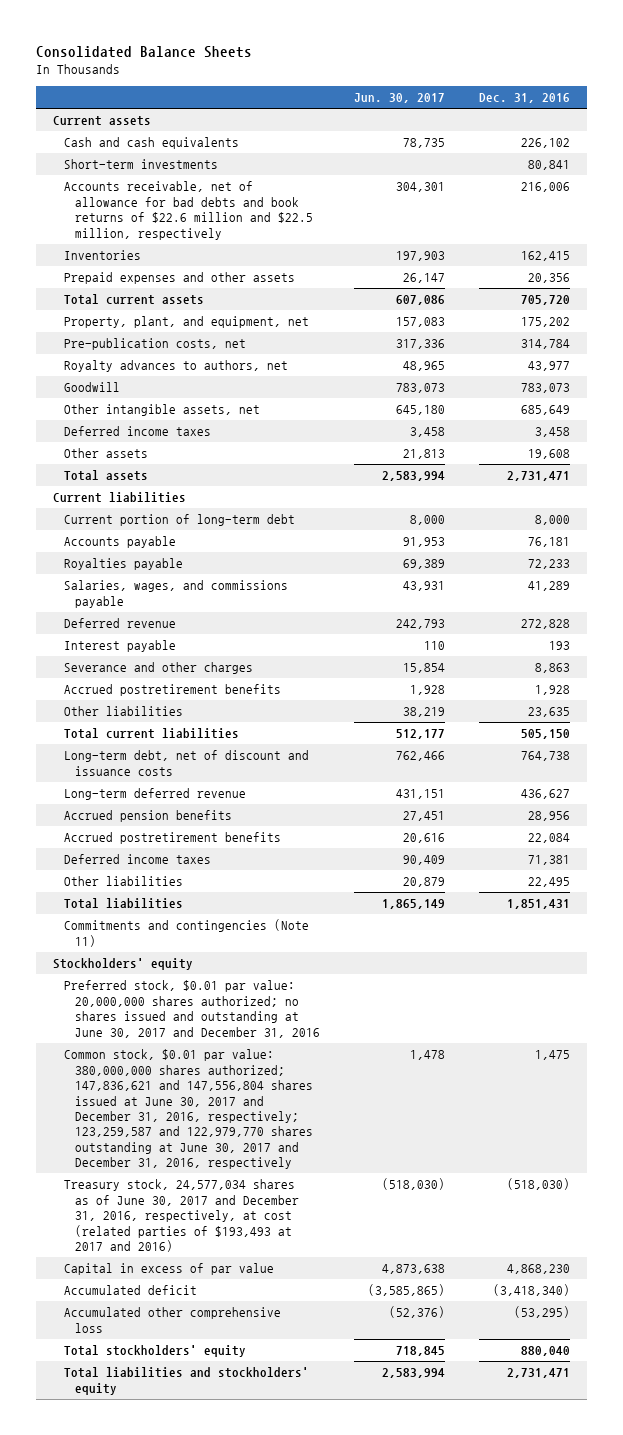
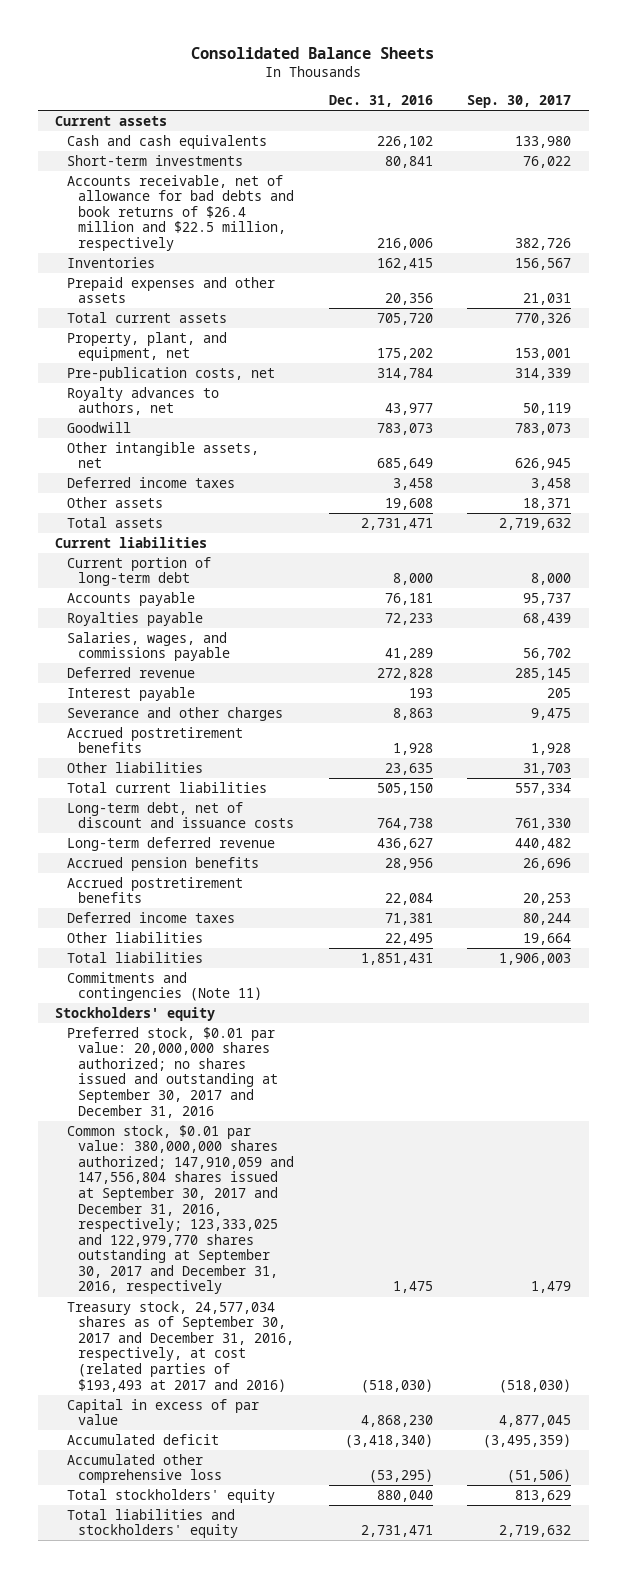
- | Jun. 30, 2017 | Dec. 31, 2016
+ | Dec. 31, 2016 | Sep. 30, 2017
- Accounts receivable, net of allowance for bad debts and book returns of $22.6 million and $22.5 million, respectively | 304,301 | 216,006
+ Accounts receivable, net of allowance for bad debts and book returns of $26.4 million and $22.5 million, respectively | 216,006 | 382,726
- Preferred stock, $0.01 par value: 20,000,000 shares authorized; no shares issued and outstanding at June 30, 2017 and December 31, 2016
- Common stock, $0.01 par value: 380,000,000 shares authorized; 147,836,621 and 147,556,804 shares issued at June 30, 2017 and December 31, 2016, respectively; 123,259,587 and 122,979,770 shares outstanding at June 30, 2017 and December 31, 2016, respectively | 1,478 | 1,475
- Treasury stock, 24,577,034 shares as of June 30, 2017 and December 31, 2016, respectively, at cost (related parties of $193,493 at 2017 and 2016) | (518,030) | (518,030)
+ Preferred stock, $0.01 par value: 20,000,000 shares authorized; no shares issued and outstanding at September 30, 2017 and December 31, 2016
+ Common stock, $0.01 par value: 380,000,000 shares authorized; 147,910,059 and 147,556,804 shares issued at September 30, 2017 and December 31, 2016, respectively; 123,333,025 and 122,979,770 shares outstanding at September 30, 2017 and December 31, 2016, respectively | 1,475 | 1,479
+ Treasury stock, 24,577,034 shares as of September 30, 2017 and December 31, 2016, respectively, at cost (related parties of $193,493 at 2017 and 2016) | (518,030) | (518,030)

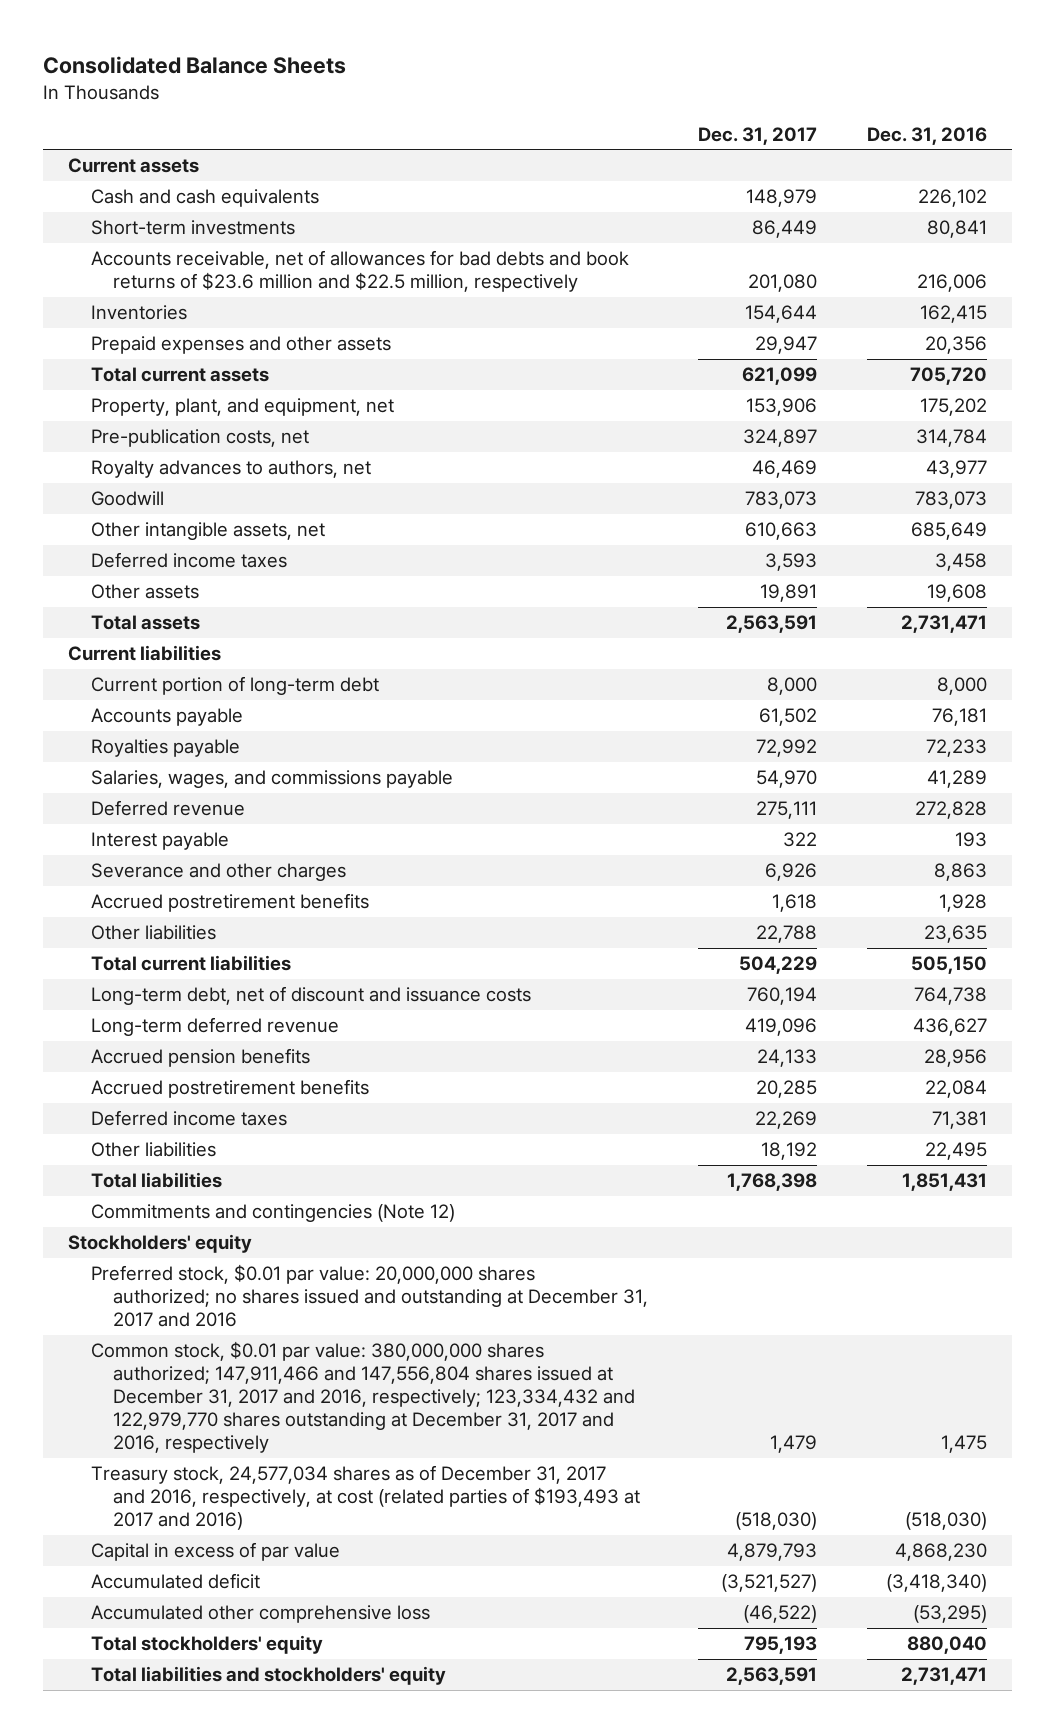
- | Dec. 31, 2016 | Sep. 30, 2017
+ | Dec. 31, 2017 | Dec. 31, 2016
- Accounts receivable, net of allowance for bad debts and book returns of $26.4 million and $22.5 million, respectively | 216,006 | 382,726
+ Accounts receivable, net of allowances for bad debts and book returns of $23.6 million and $22.5 million, respectively | 201,080 | 216,006
- Commitments and contingencies (Note 11)
+ Commitments and contingencies (Note 12)
- Preferred stock, $0.01 par value: 20,000,000 shares authorized; no shares issued and outstanding at September 30, 2017 and December 31, 2016
- Common stock, $0.01 par value: 380,000,000 shares authorized; 147,910,059 and 147,556,804 shares issued at September 30, 2017 and December 31, 2016, respectively; 123,333,025 and 122,979,770 shares outstanding at September 30, 2017 and December 31, 2016, respectively | 1,475 | 1,479
- Treasury stock, 24,577,034 shares as of September 30, 2017 and December 31, 2016, respectively, at cost (related parties of $193,493 at 2017 and 2016) | (518,030) | (518,030)
+ Preferred stock, $0.01 par value: 20,000,000 shares authorized; no shares issued and outstanding at December 31, 2017 and 2016
+ Common stock, $0.01 par value: 380,000,000 shares authorized; 147,911,466 and 147,556,804 shares issued at December 31, 2017 and 2016, respectively; 123,334,432 and 122,979,770 shares outstanding at December 31, 2017 and 2016, respectively | 1,479 | 1,475
+ Treasury stock, 24,577,034 shares as of December 31, 2017 and 2016, respectively, at cost (related parties of $193,493 at 2017 and 2016) | (518,030) | (518,030)

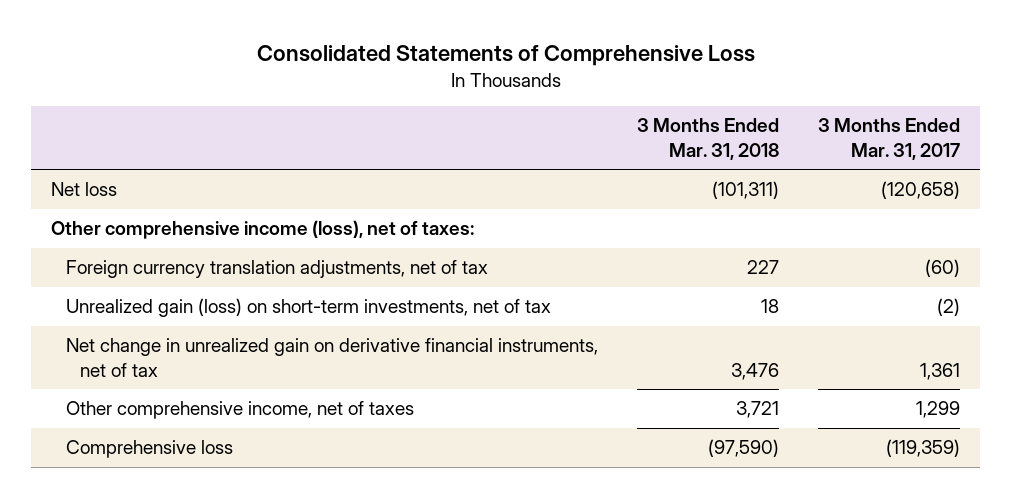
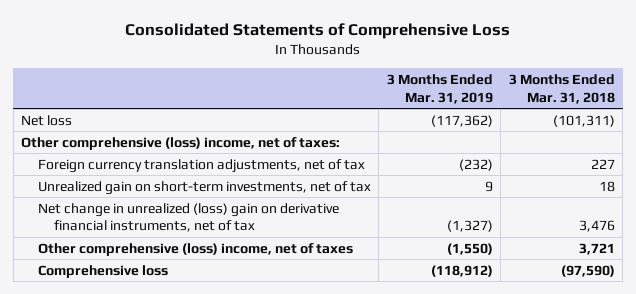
- | 3 Months Ended Mar. 31, 2018 | 3 Months Ended Mar. 31, 2017
+ | 3 Months Ended Mar. 31, 2019 | 3 Months Ended Mar. 31, 2018
- Other comprehensive income (loss), net of taxes:
+ Other comprehensive (loss) income, net of taxes:
- Unrealized gain (loss) on short-term investments, net of tax | 18 | (2)
- Net change in unrealized gain on derivative financial instruments, net of tax | 3,476 | 1,361
- Other comprehensive income, net of taxes | 3,721 | 1,299
+ Unrealized gain on short-term investments, net of tax | 9 | 18
+ Net change in unrealized (loss) gain on derivative financial instruments, net of tax | (1,327) | 3,476
+ Other comprehensive (loss) income, net of taxes | (1,550) | 3,721

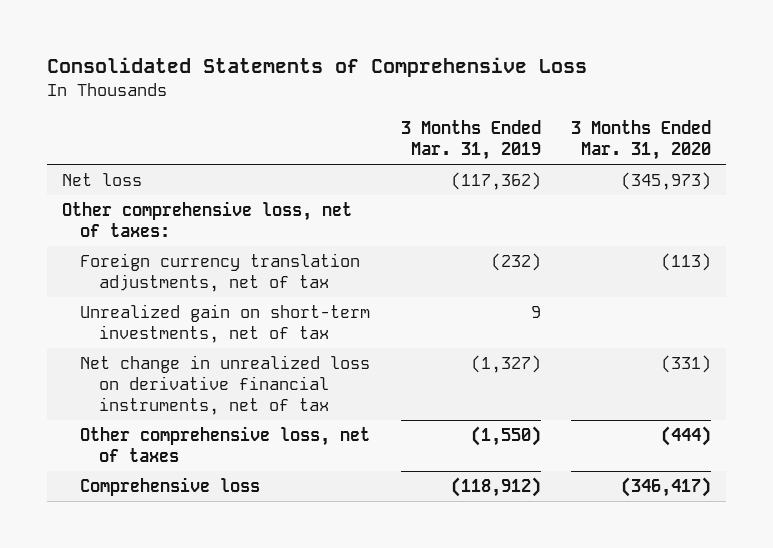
- | 3 Months Ended Mar. 31, 2019 | 3 Months Ended Mar. 31, 2018
+ | 3 Months Ended Mar. 31, 2019 | 3 Months Ended Mar. 31, 2020
- Other comprehensive (loss) income, net of taxes:
+ Other comprehensive loss, net of taxes:
- Net change in unrealized (loss) gain on derivative financial instruments, net of tax | (1,327) | 3,476
- Other comprehensive (loss) income, net of taxes | (1,550) | 3,721
+ Net change in unrealized loss on derivative financial instruments, net of tax | (1,327) | (331)
+ Other comprehensive loss, net of taxes | (1,550) | (444)

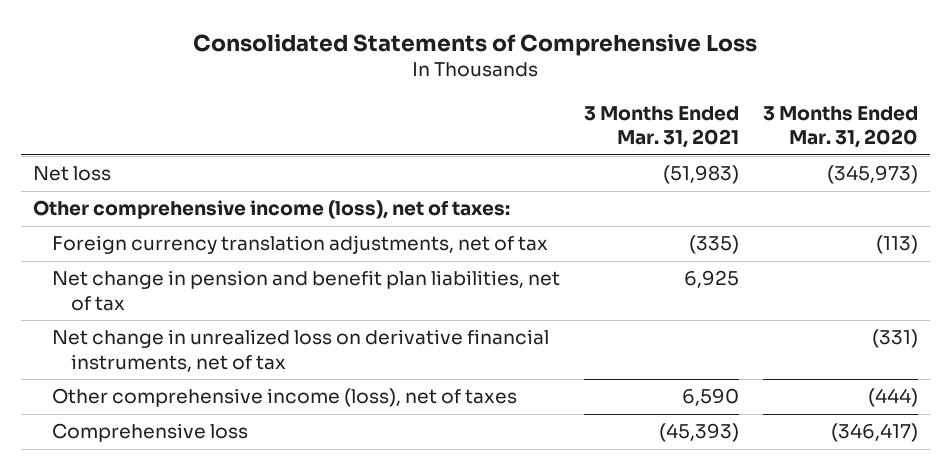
- | 3 Months Ended Mar. 31, 2019 | 3 Months Ended Mar. 31, 2020
+ | 3 Months Ended Mar. 31, 2021 | 3 Months Ended Mar. 31, 2020
- Other comprehensive loss, net of taxes:
+ Other comprehensive income (loss), net of taxes:
- Unrealized gain on short-term investments, net of tax | 9 |
+ Net change in pension and benefit plan liabilities, net of tax | 6,925 |
- Other comprehensive loss, net of taxes | (1,550) | (444)
+ Other comprehensive income (loss), net of taxes | 6,590 | (444)

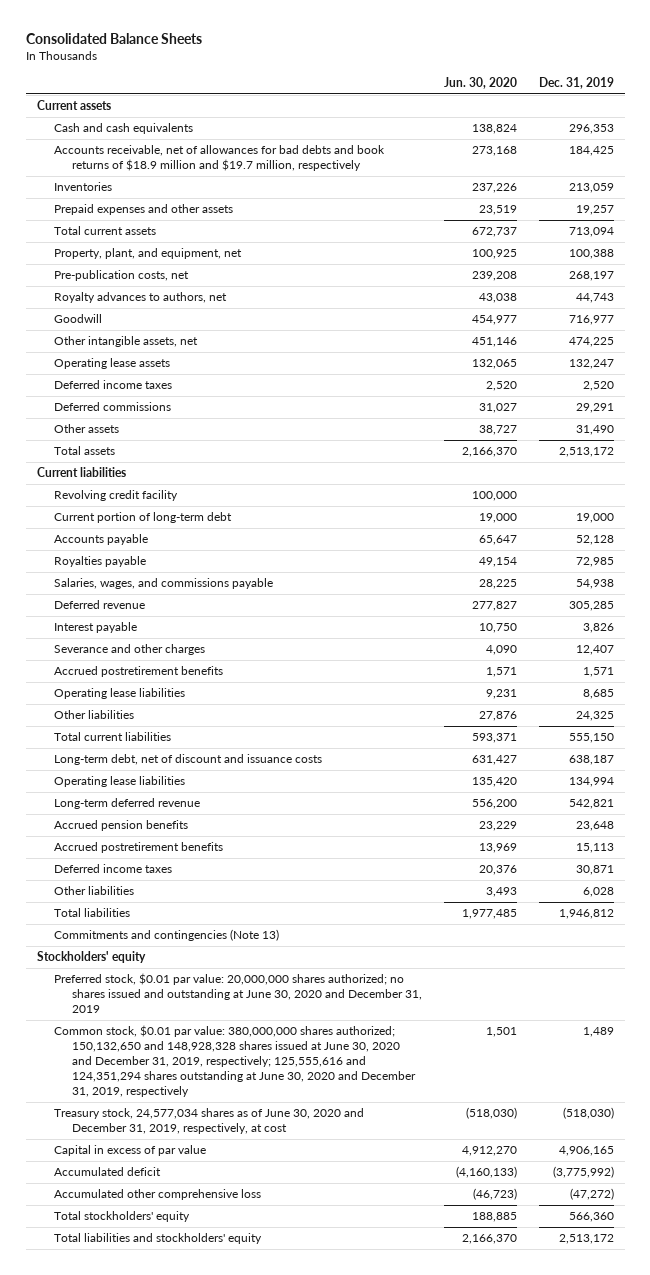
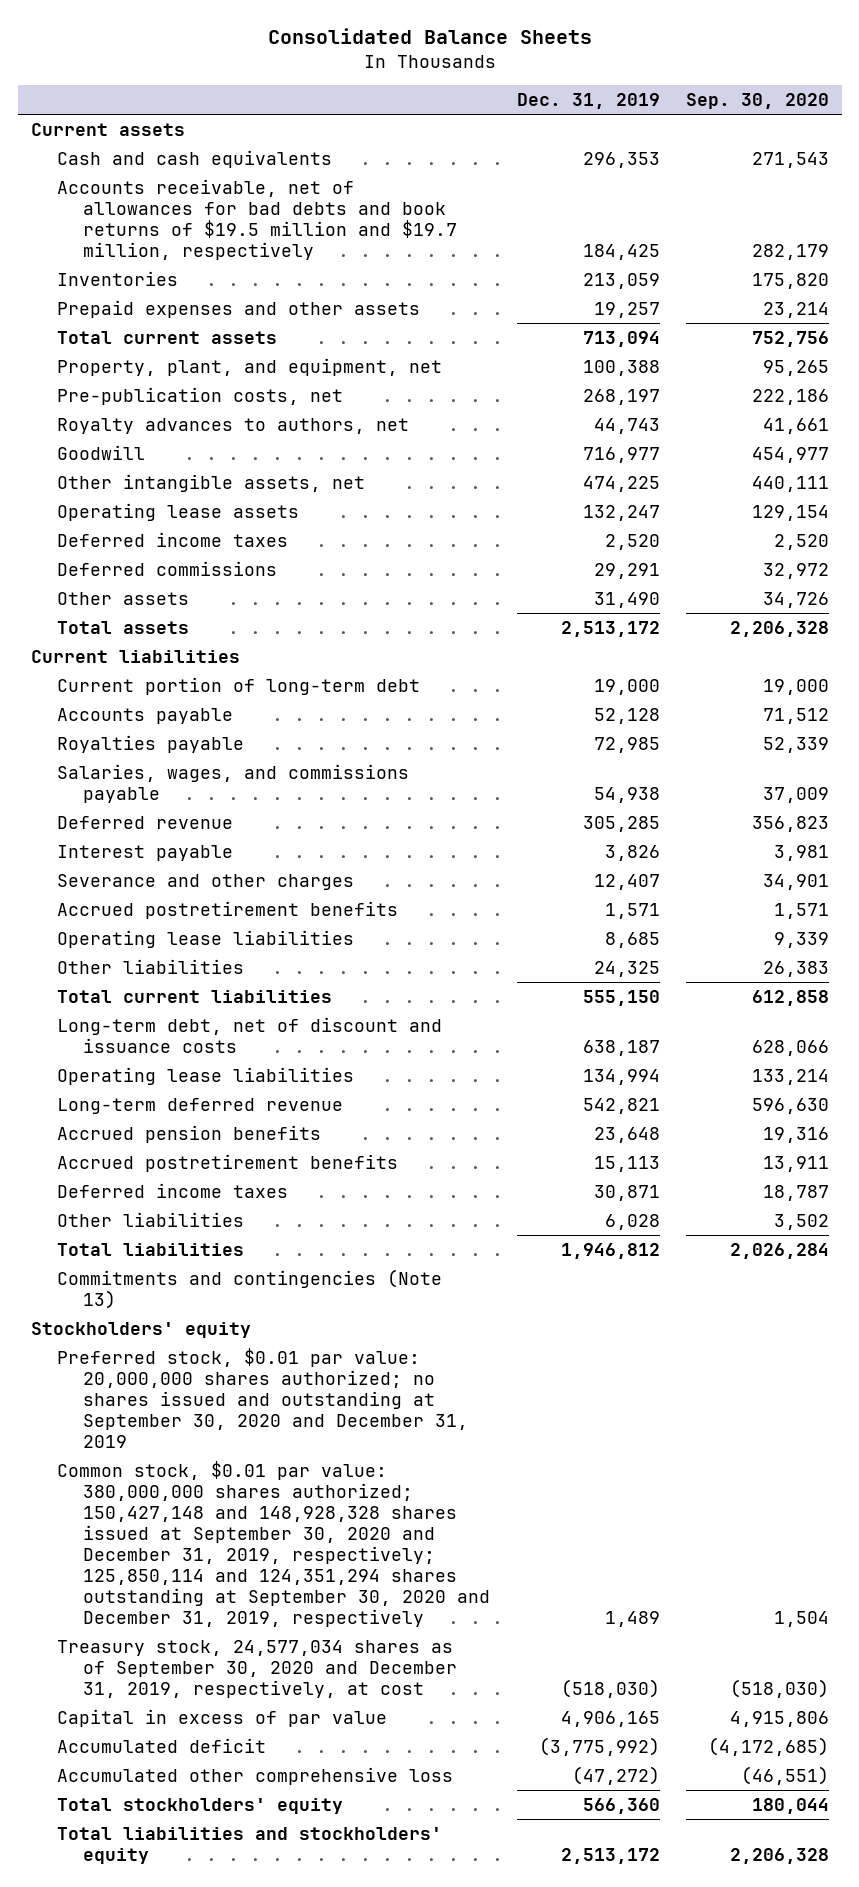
- | Jun. 30, 2020 | Dec. 31, 2019
+ | Dec. 31, 2019 | Sep. 30, 2020
- Accounts receivable, net of allowances for bad debts and book returns of $18.9 million and $19.7 million, respectively | 273,168 | 184,425
+ Accounts receivable, net of allowances for bad debts and book returns of $19.5 million and $19.7 million, respectively | 184,425 | 282,179
- Revolving credit facility | 100,000 |
- Preferred stock, $0.01 par value: 20,000,000 shares authorized; no shares issued and outstanding at June 30, 2020 and December 31, 2019
- Common stock, $0.01 par value: 380,000,000 shares authorized; 150,132,650 and 148,928,328 shares issued at June 30, 2020 and December 31, 2019, respectively; 125,555,616 and 124,351,294 shares outstanding at June 30, 2020 and December 31, 2019, respectively | 1,501 | 1,489
- Treasury stock, 24,577,034 shares as of June 30, 2020 and December 31, 2019, respectively, at cost | (518,030) | (518,030)
+ Preferred stock, $0.01 par value: 20,000,000 shares authorized; no shares issued and outstanding at September 30, 2020 and December 31, 2019
+ Common stock, $0.01 par value: 380,000,000 shares authorized; 150,427,148 and 148,928,328 shares issued at September 30, 2020 and December 31, 2019, respectively; 125,850,114 and 124,351,294 shares outstanding at September 30, 2020 and December 31, 2019, respectively | 1,489 | 1,504
+ Treasury stock, 24,577,034 shares as of September 30, 2020 and December 31, 2019, respectively, at cost | (518,030) | (518,030)

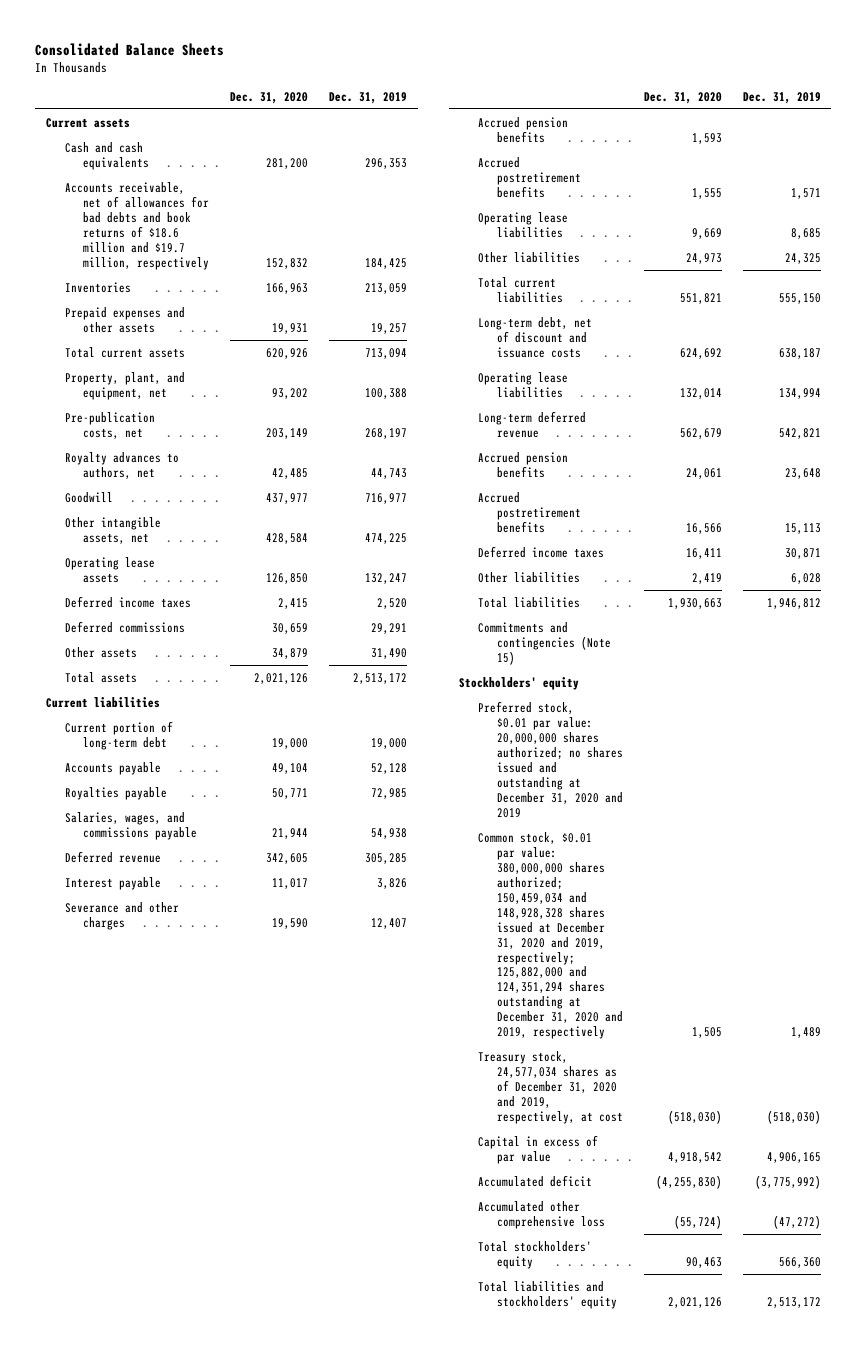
- | Dec. 31, 2019 | Sep. 30, 2020
+ | Dec. 31, 2020 | Dec. 31, 2019
- Accounts receivable, net of allowances for bad debts and book returns of $19.5 million and $19.7 million, respectively | 184,425 | 282,179
+ Accounts receivable, net of allowances for bad debts and book returns of $18.6 million and $19.7 million, respectively | 152,832 | 184,425
+ Accrued pension benefits | 1,593 |
- Commitments and contingencies (Note 13)
+ Commitments and contingencies (Note 15)
- Preferred stock, $0.01 par value: 20,000,000 shares authorized; no shares issued and outstanding at September 30, 2020 and December 31, 2019
- Common stock, $0.01 par value: 380,000,000 shares authorized; 150,427,148 and 148,928,328 shares issued at September 30, 2020 and December 31, 2019, respectively; 125,850,114 and 124,351,294 shares outstanding at September 30, 2020 and December 31, 2019, respectively | 1,489 | 1,504
- Treasury stock, 24,577,034 shares as of September 30, 2020 and December 31, 2019, respectively, at cost | (518,030) | (518,030)
+ Preferred stock, $0.01 par value: 20,000,000 shares authorized; no shares issued and outstanding at December 31, 2020 and 2019
+ Common stock, $0.01 par value: 380,000,000 shares authorized; 150,459,034 and 148,928,328 shares issued at December 31, 2020 and 2019, respectively; 125,882,000 and 124,351,294 shares outstanding at December 31, 2020 and 2019, respectively | 1,505 | 1,489
+ Treasury stock, 24,577,034 shares as of December 31, 2020 and 2019, respectively, at cost | (518,030) | (518,030)

